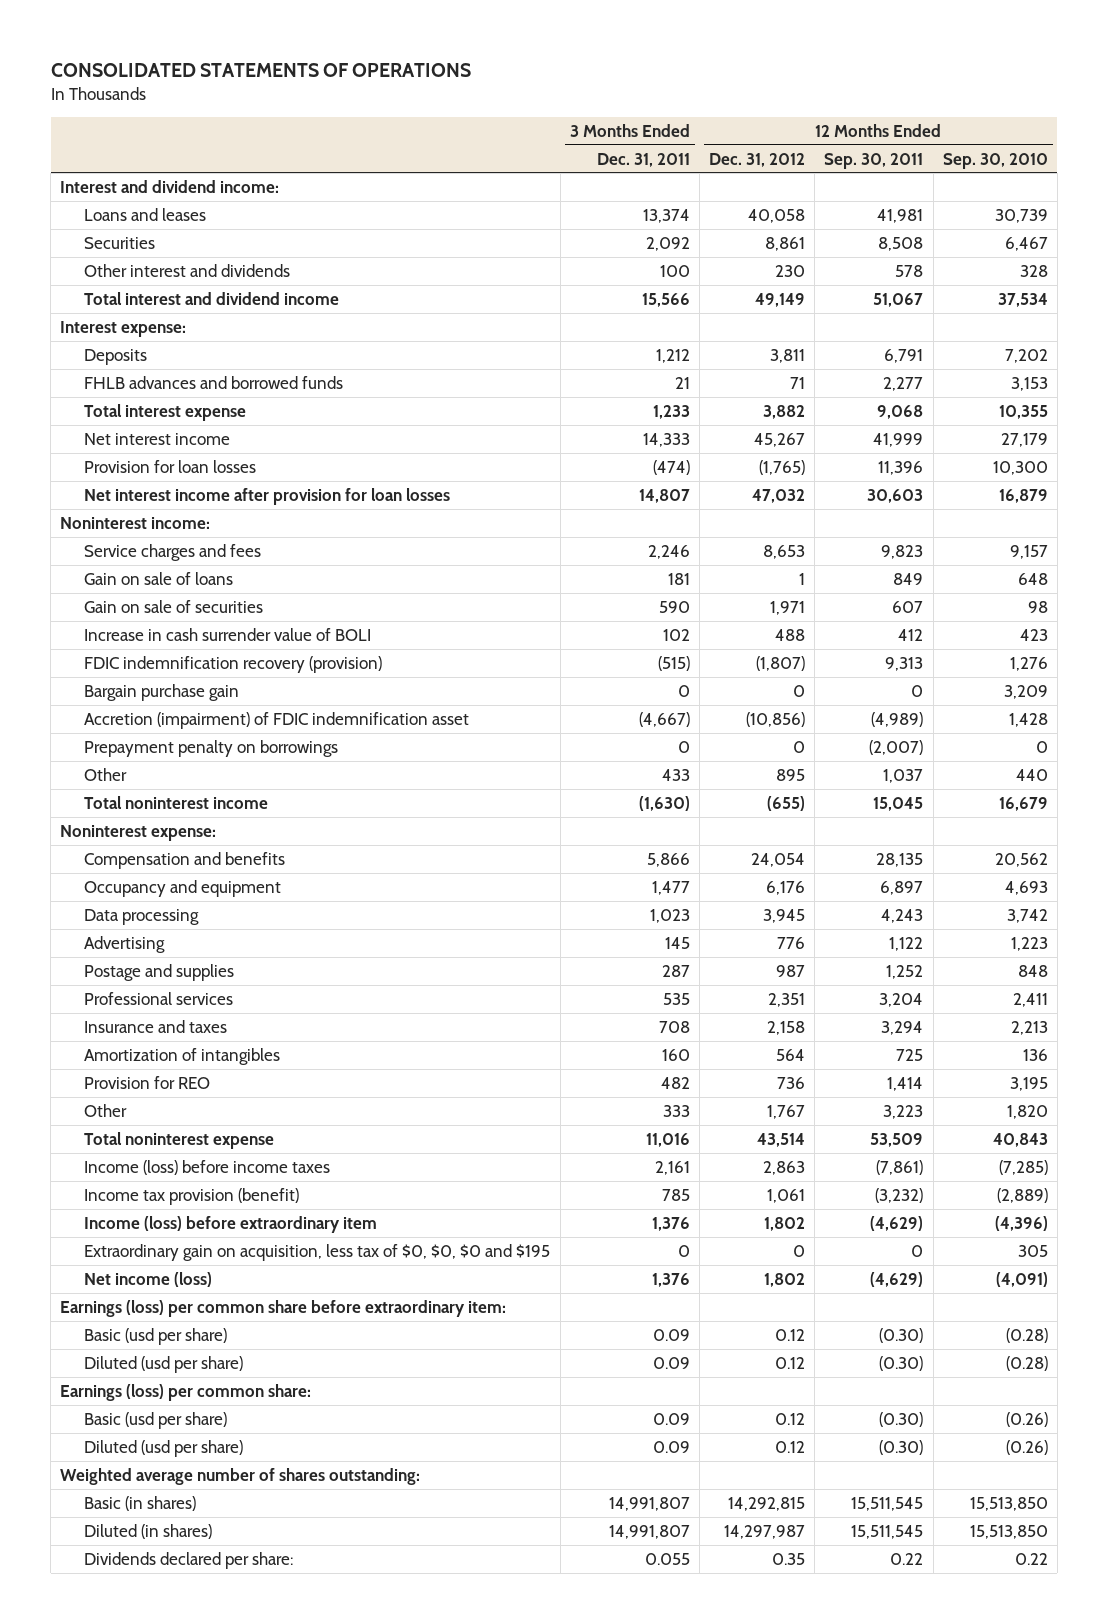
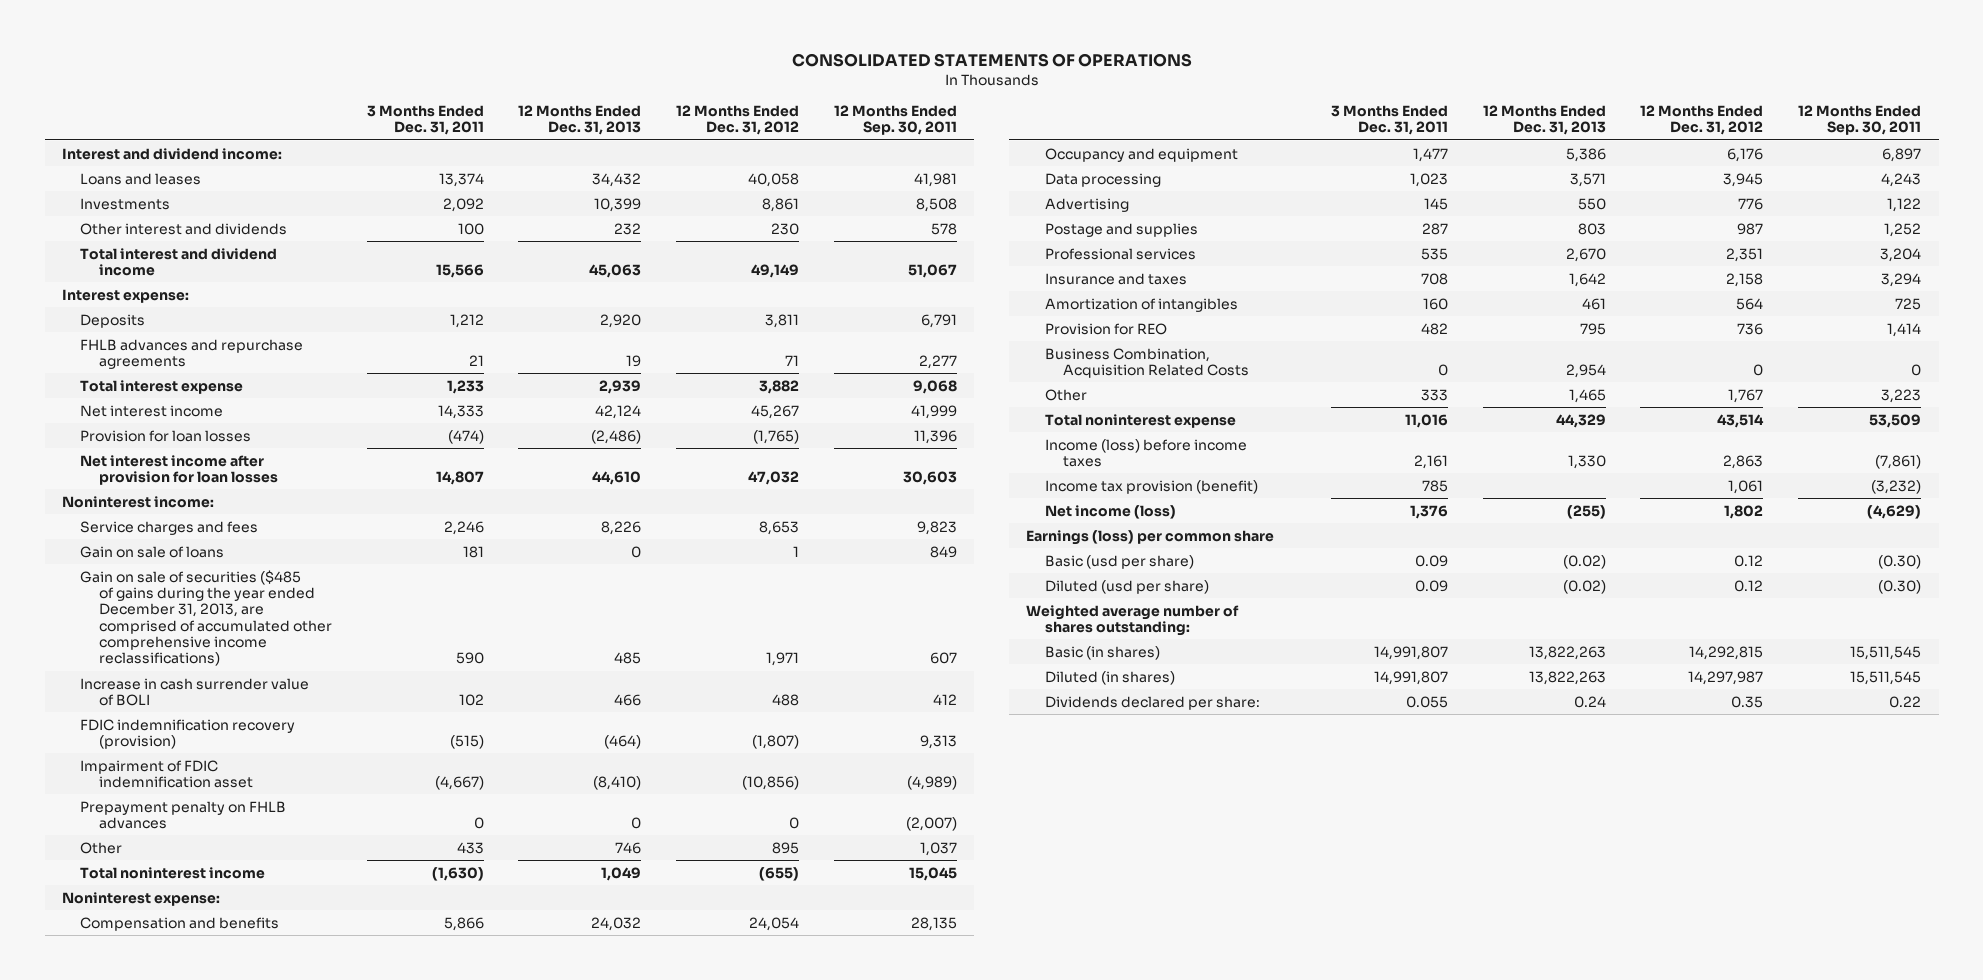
- | 3 Months Ended Dec. 31, 2011 | 12 Months Ended Dec. 31, 2012 | 12 Months Ended Sep. 30, 2011 | 12 Months Ended Sep. 30, 2010
+ | 3 Months Ended Dec. 31, 2011 | 12 Months Ended Dec. 31, 2013 | 12 Months Ended Dec. 31, 2012 | 12 Months Ended Sep. 30, 2011
- Securities | 2,092 | 8,861 | 8,508 | 6,467
+ Investments | 2,092 | 10,399 | 8,861 | 8,508
- FHLB advances and borrowed funds | 21 | 71 | 2,277 | 3,153
+ FHLB advances and repurchase agreements | 21 | 19 | 71 | 2,277
- Gain on sale of securities | 590 | 1,971 | 607 | 98
+ Gain on sale of securities ($485 of gains during the year ended December 31, 2013, are comprised of accumulated other comprehensive income reclassifications) | 590 | 485 | 1,971 | 607
- Bargain purchase gain | 0 | 0 | 0 | 3,209
- Accretion (impairment) of FDIC indemnification asset | (4,667) | (10,856) | (4,989) | 1,428
- Prepayment penalty on borrowings | 0 | 0 | (2,007) | 0
+ Impairment of FDIC indemnification asset | (4,667) | (8,410) | (10,856) | (4,989)
+ Prepayment penalty on FHLB advances | 0 | 0 | 0 | (2,007)
+ Business Combination, Acquisition Related Costs | 0 | 2,954 | 0 | 0
- Income (loss) before extraordinary item | 1,376 | 1,802 | (4,629) | (4,396)
- Extraordinary gain on acquisition, less tax of $0, $0, $0 and $195 | 0 | 0 | 0 | 305
- Earnings (loss) per common share before extraordinary item:
- Basic (usd per share) | 0.09 | 0.12 | (0.30) | (0.28)
- Diluted (usd per share) | 0.09 | 0.12 | (0.30) | (0.28)
- Earnings (loss) per common share:
+ Earnings (loss) per common share

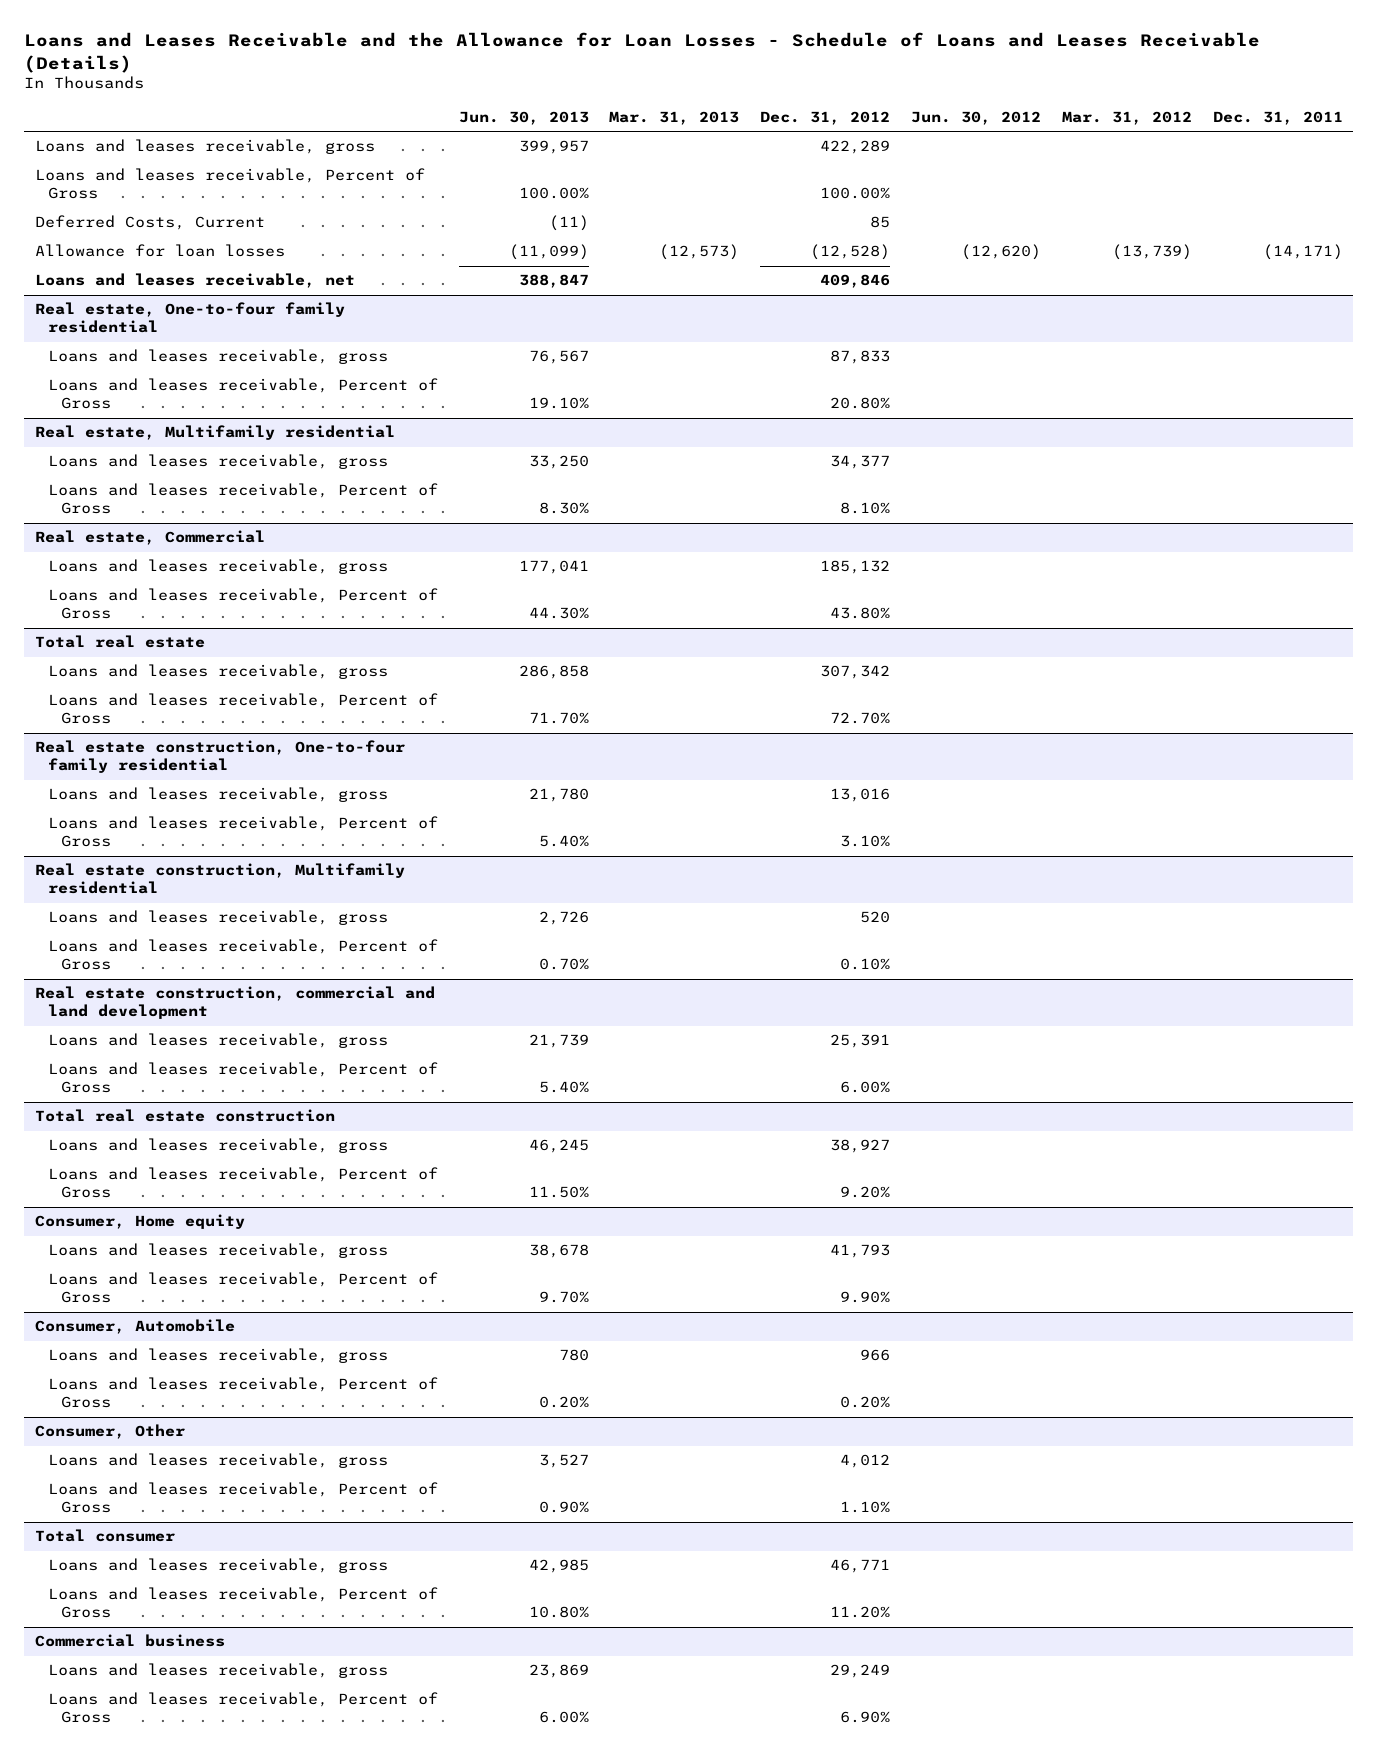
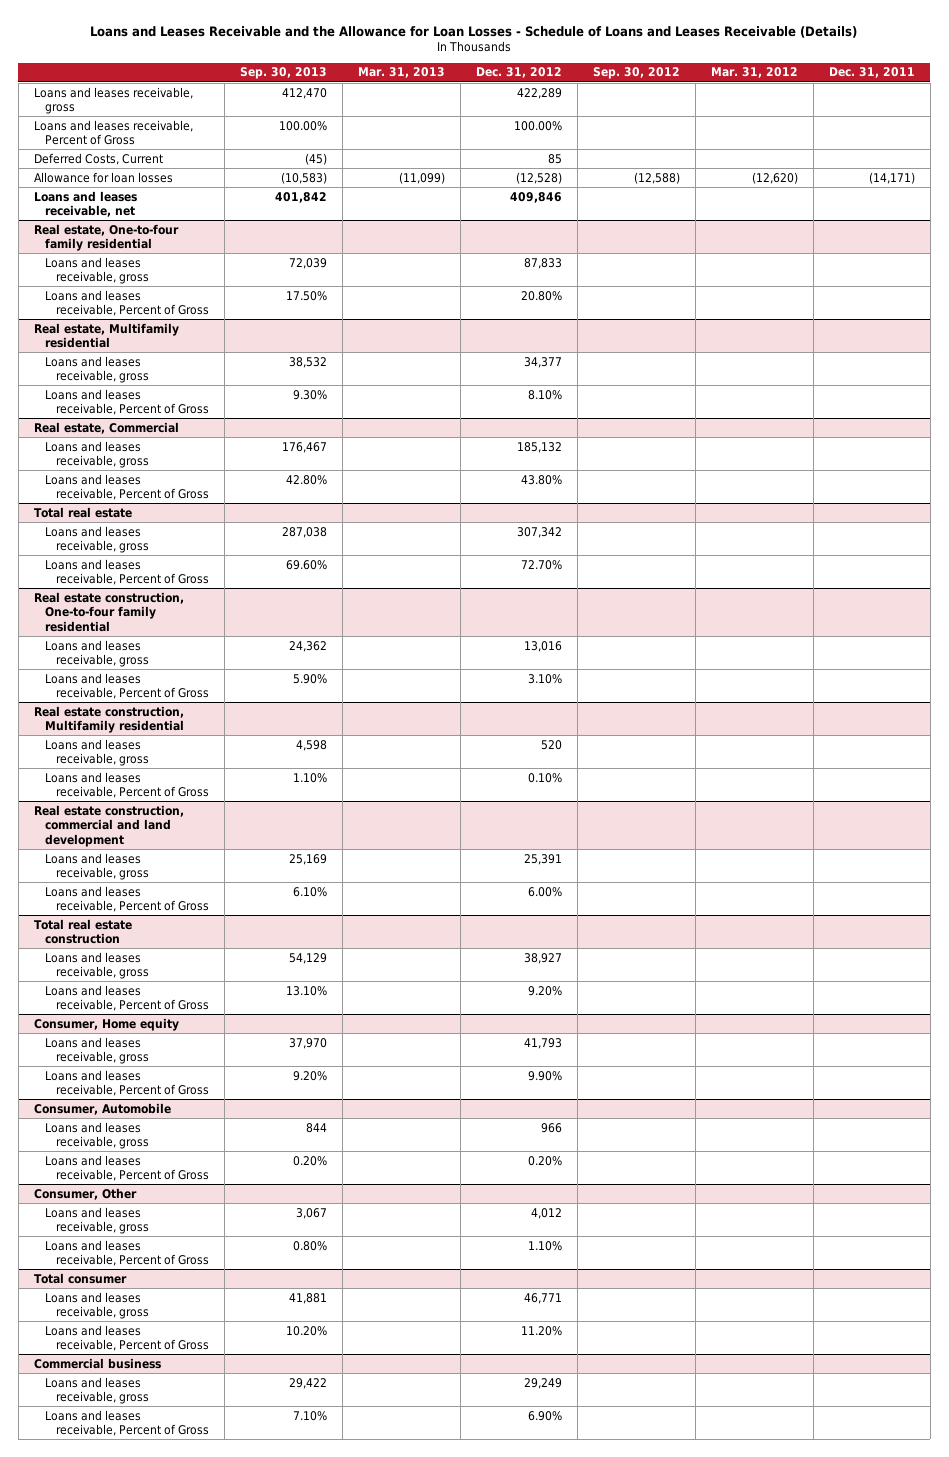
- | Jun. 30, 2013 | Mar. 31, 2013 | Dec. 31, 2012 | Jun. 30, 2012 | Mar. 31, 2012 | Dec. 31, 2011
+ | Sep. 30, 2013 | Mar. 31, 2013 | Dec. 31, 2012 | Sep. 30, 2012 | Mar. 31, 2012 | Dec. 31, 2011
- Allowance for loan losses | (11,099) | (12,573) | (12,528) | (12,620) | (13,739) | (14,171)
+ Allowance for loan losses | (10,583) | (11,099) | (12,528) | (12,588) | (12,620) | (14,171)

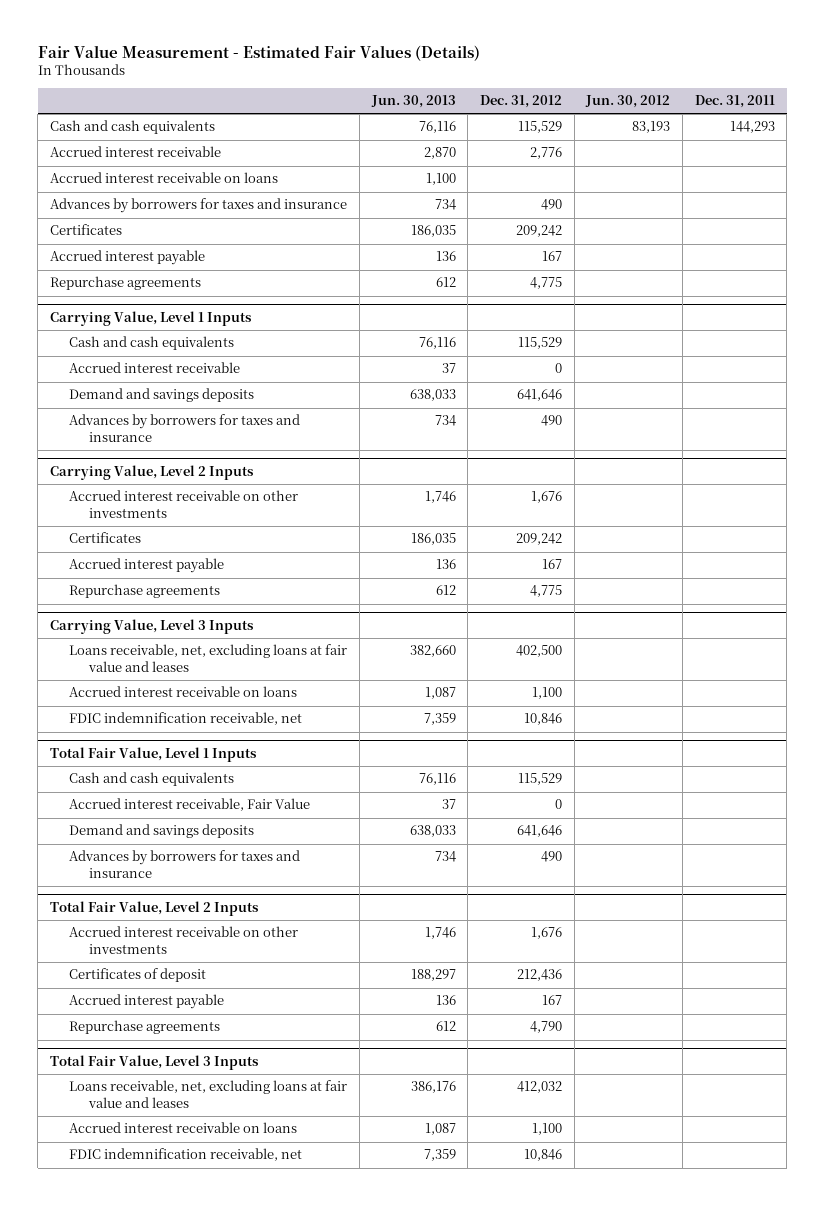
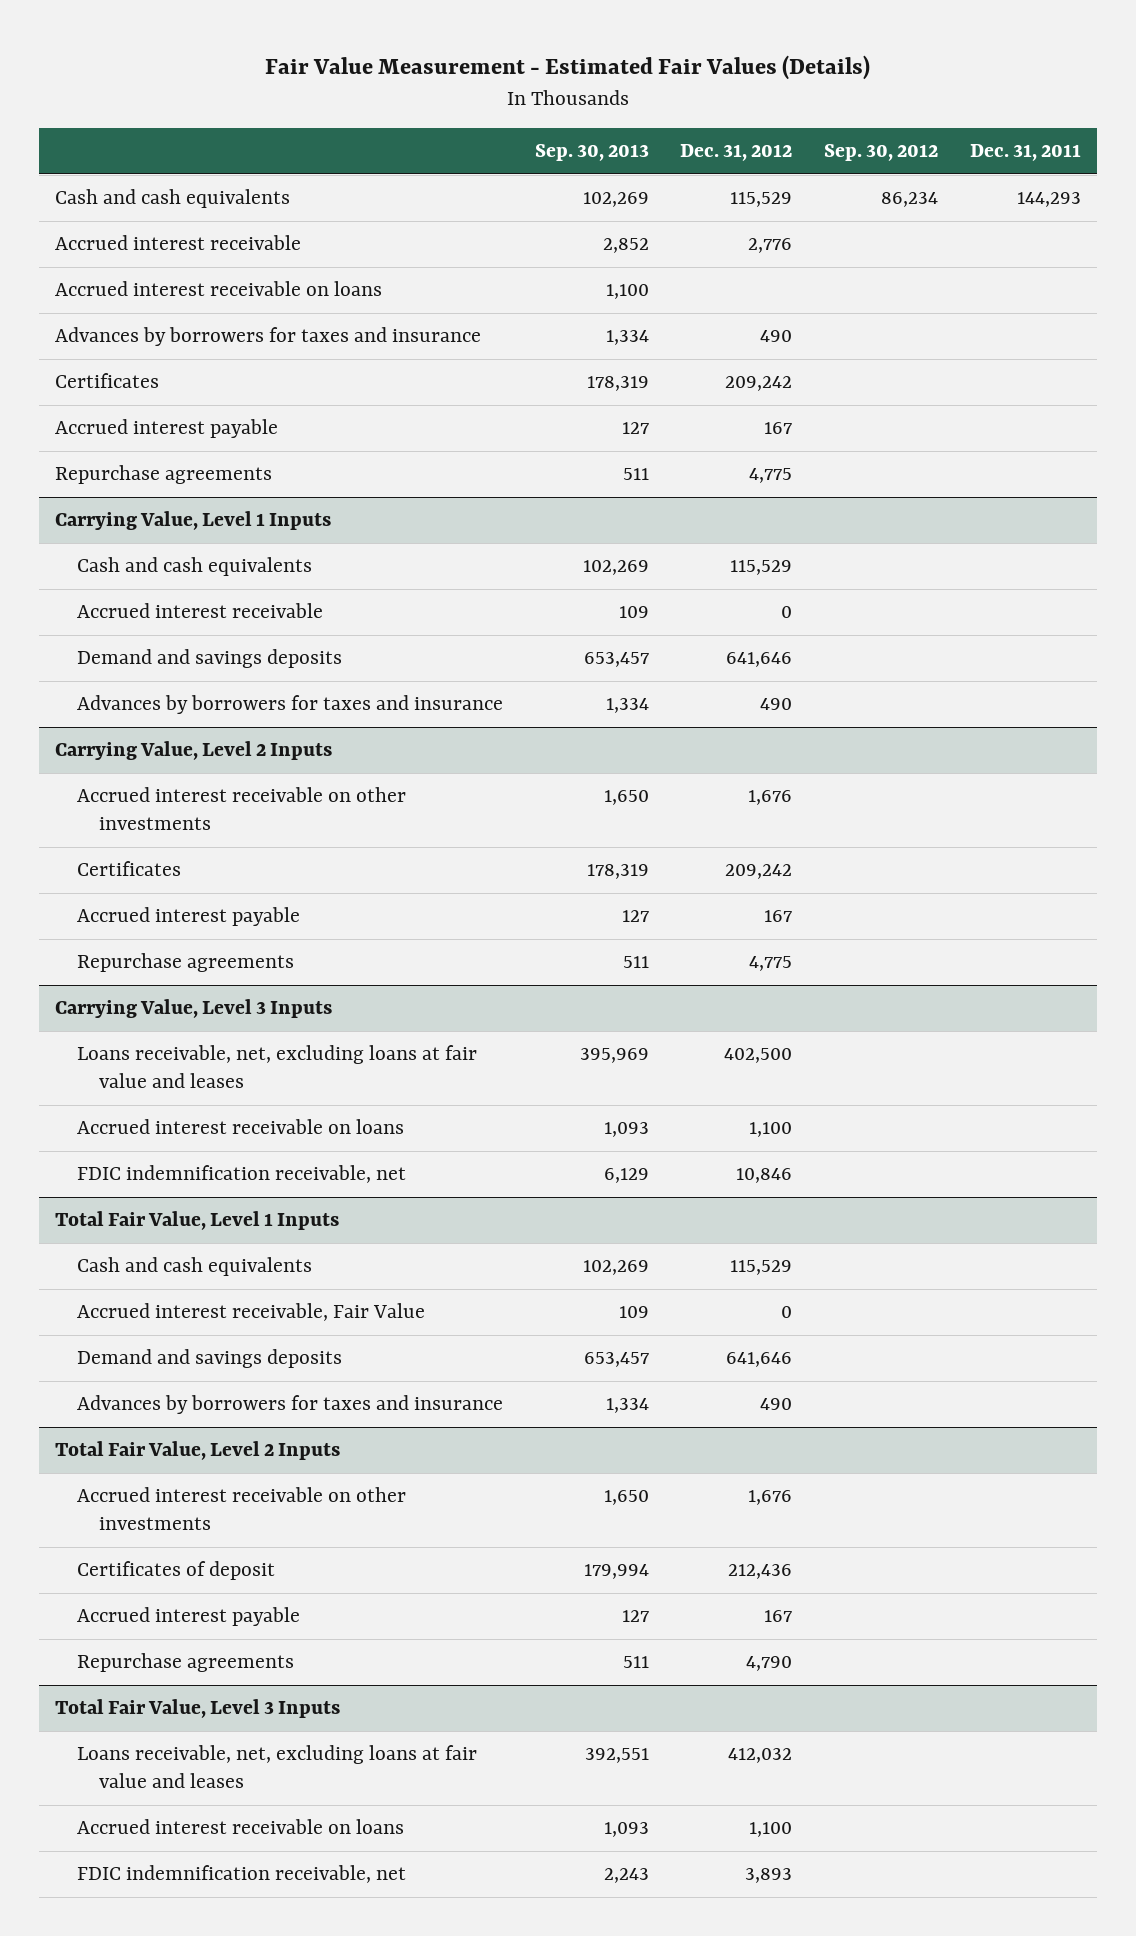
- | Jun. 30, 2013 | Dec. 31, 2012 | Jun. 30, 2012 | Dec. 31, 2011
+ | Sep. 30, 2013 | Dec. 31, 2012 | Sep. 30, 2012 | Dec. 31, 2011
@ Total Fair Value, Level 3 Inputs
- FDIC indemnification receivable, net | 7,359 | 10,846 | |
+ FDIC indemnification receivable, net | 2,243 | 3,893 | |

